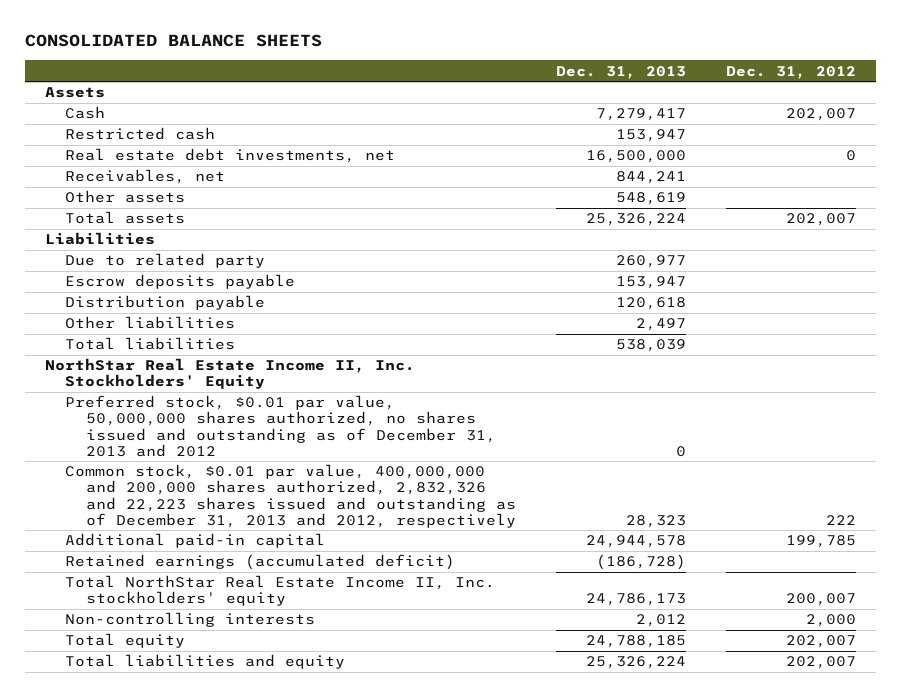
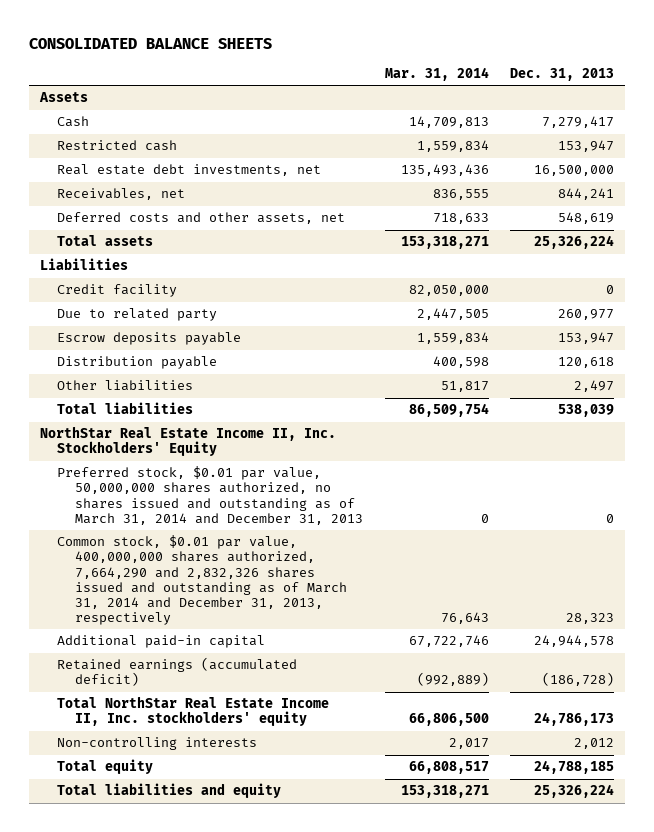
- | Dec. 31, 2013 | Dec. 31, 2012
+ | Mar. 31, 2014 | Dec. 31, 2013
- Other assets | 548,619 |
+ Deferred costs and other assets, net | 718,633 | 548,619
+ Credit facility | 82,050,000 | 0
- Preferred stock, $0.01 par value, 50,000,000 shares authorized, no shares issued and outstanding as of December 31, 2013 and 2012 | 0 |
- Common stock, $0.01 par value, 400,000,000 and 200,000 shares authorized, 2,832,326 and 22,223 shares issued and outstanding as of December 31, 2013 and 2012, respectively | 28,323 | 222
+ Preferred stock, $0.01 par value, 50,000,000 shares authorized, no shares issued and outstanding as of March 31, 2014 and December 31, 2013 | 0 | 0
+ Common stock, $0.01 par value, 400,000,000 shares authorized, 7,664,290 and 2,832,326 shares issued and outstanding as of March 31, 2014 and December 31, 2013, respectively | 76,643 | 28,323

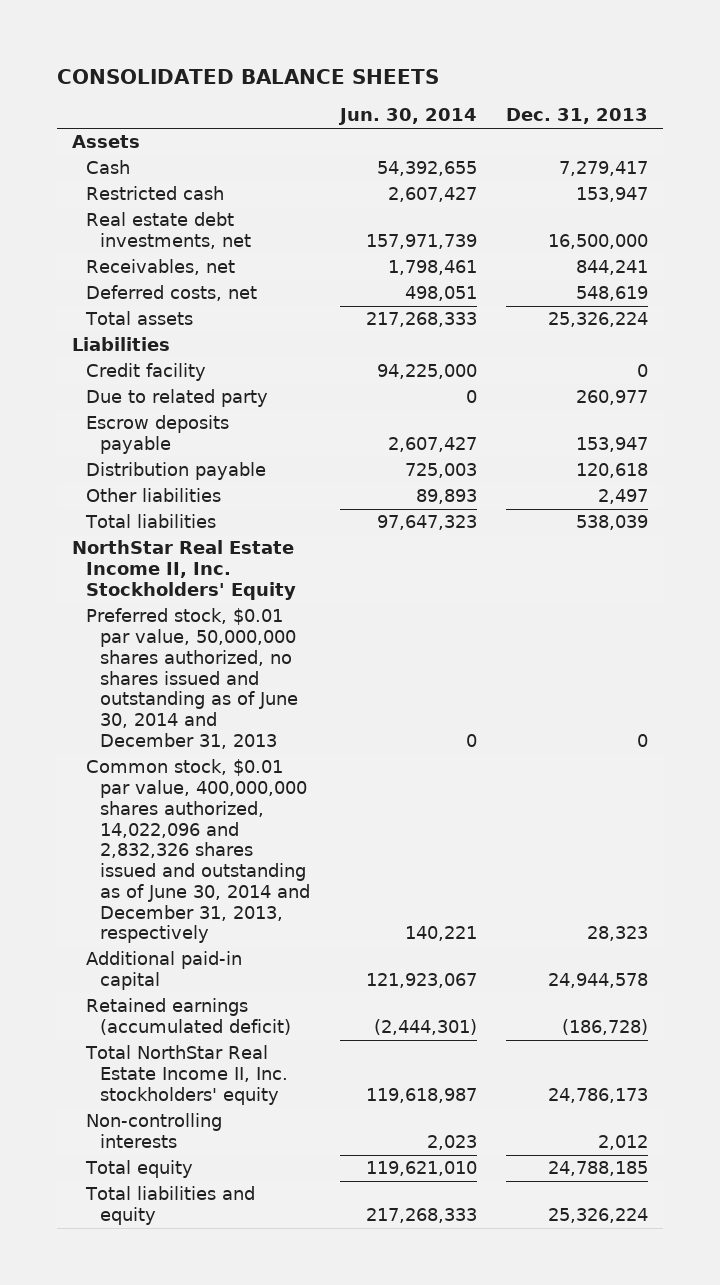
- | Mar. 31, 2014 | Dec. 31, 2013
+ | Jun. 30, 2014 | Dec. 31, 2013
- Deferred costs and other assets, net | 718,633 | 548,619
+ Deferred costs, net | 498,051 | 548,619
- Preferred stock, $0.01 par value, 50,000,000 shares authorized, no shares issued and outstanding as of March 31, 2014 and December 31, 2013 | 0 | 0
- Common stock, $0.01 par value, 400,000,000 shares authorized, 7,664,290 and 2,832,326 shares issued and outstanding as of March 31, 2014 and December 31, 2013, respectively | 76,643 | 28,323
+ Preferred stock, $0.01 par value, 50,000,000 shares authorized, no shares issued and outstanding as of June 30, 2014 and December 31, 2013 | 0 | 0
+ Common stock, $0.01 par value, 400,000,000 shares authorized, 14,022,096 and 2,832,326 shares issued and outstanding as of June 30, 2014 and December 31, 2013, respectively | 140,221 | 28,323

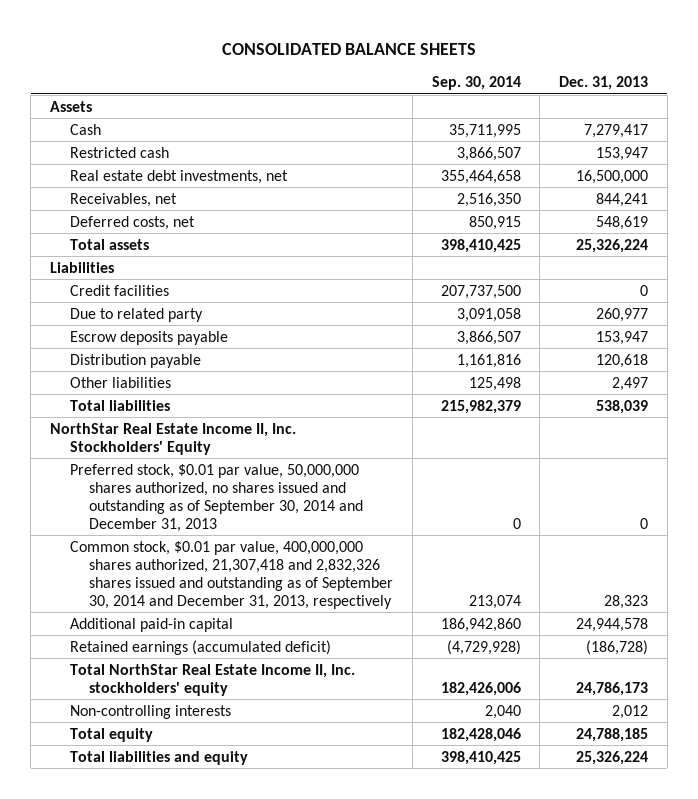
- | Jun. 30, 2014 | Dec. 31, 2013
+ | Sep. 30, 2014 | Dec. 31, 2013
- Credit facility | 94,225,000 | 0
+ Credit facilities | 207,737,500 | 0
- Preferred stock, $0.01 par value, 50,000,000 shares authorized, no shares issued and outstanding as of June 30, 2014 and December 31, 2013 | 0 | 0
- Common stock, $0.01 par value, 400,000,000 shares authorized, 14,022,096 and 2,832,326 shares issued and outstanding as of June 30, 2014 and December 31, 2013, respectively | 140,221 | 28,323
+ Preferred stock, $0.01 par value, 50,000,000 shares authorized, no shares issued and outstanding as of September 30, 2014 and December 31, 2013 | 0 | 0
+ Common stock, $0.01 par value, 400,000,000 shares authorized, 21,307,418 and 2,832,326 shares issued and outstanding as of September 30, 2014 and December 31, 2013, respectively | 213,074 | 28,323

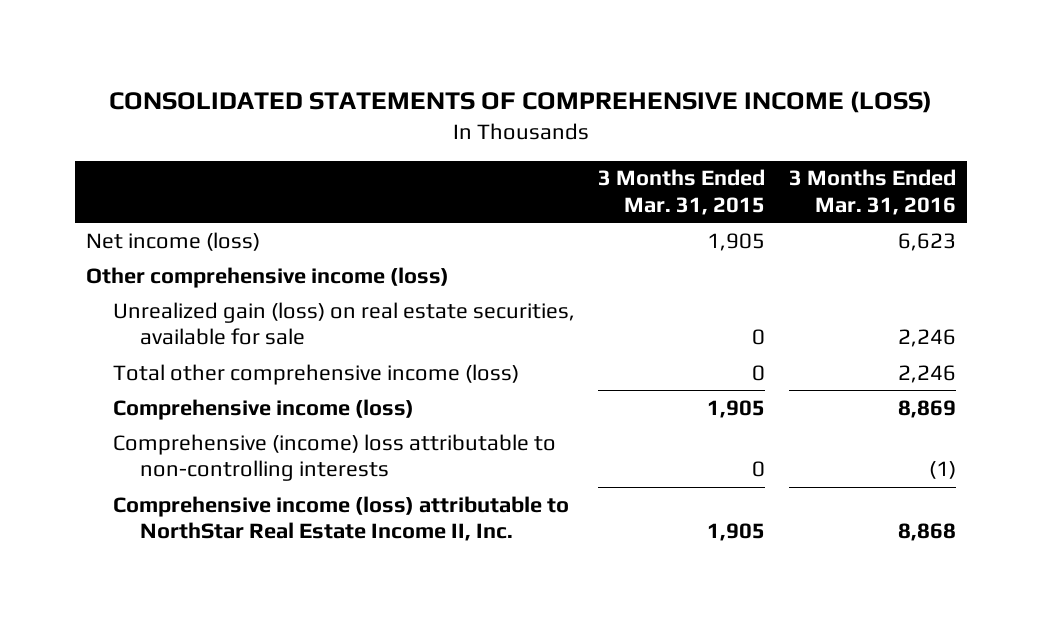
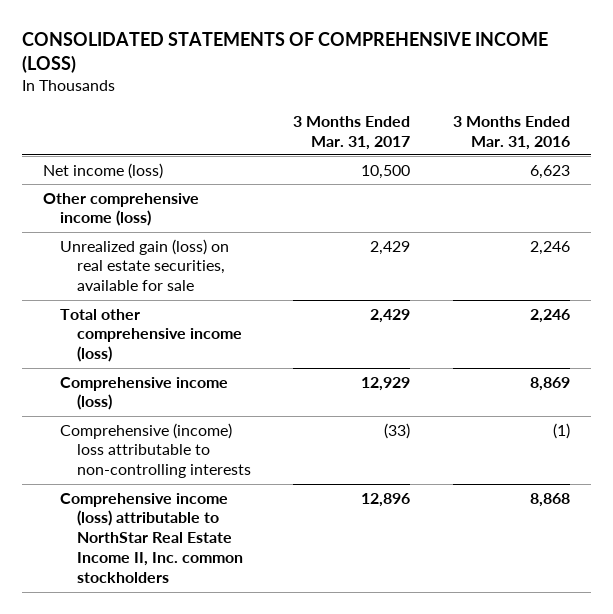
- | 3 Months Ended Mar. 31, 2015 | 3 Months Ended Mar. 31, 2016
+ | 3 Months Ended Mar. 31, 2017 | 3 Months Ended Mar. 31, 2016
- Comprehensive income (loss) attributable to NorthStar Real Estate Income II, Inc. | 1,905 | 8,868
+ Comprehensive income (loss) attributable to NorthStar Real Estate Income II, Inc. common stockholders | 12,896 | 8,868

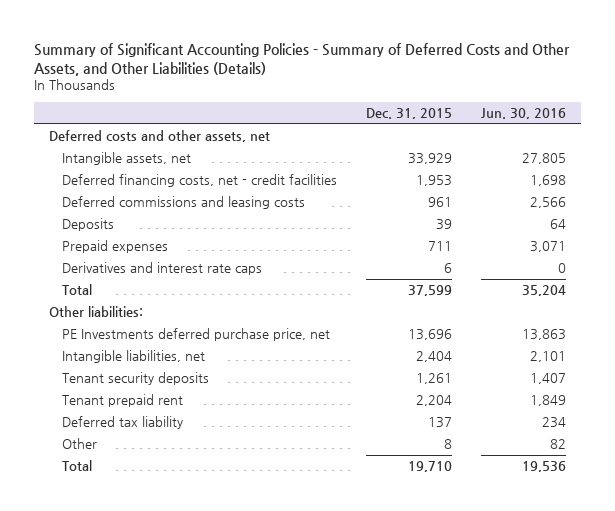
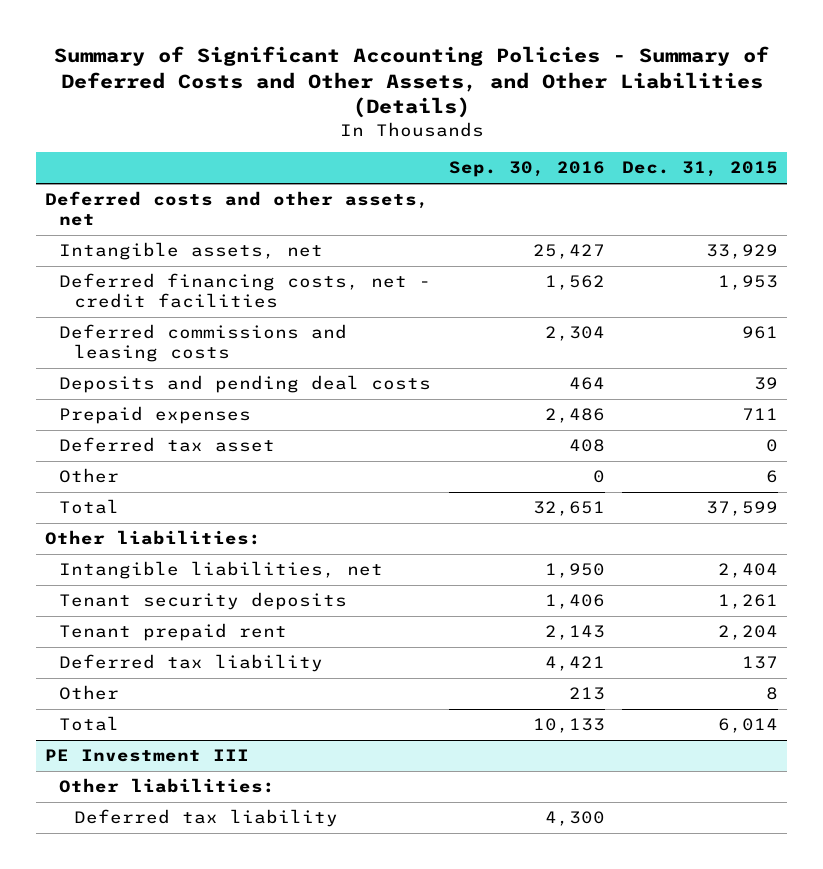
- | Dec. 31, 2015 | Jun. 30, 2016
+ | Sep. 30, 2016 | Dec. 31, 2015
- Deposits | 39 | 64
+ Deposits and pending deal costs | 464 | 39
- Derivatives and interest rate caps | 6 | 0
+ Deferred tax asset | 408 | 0
+ Other | 0 | 6
- PE Investments deferred purchase price, net | 13,696 | 13,863
- Total | 19,710 | 19,536
+ Total | 10,133 | 6,014
+ PE Investment III
+ Other liabilities:
+ Deferred tax liability | 4,300 |

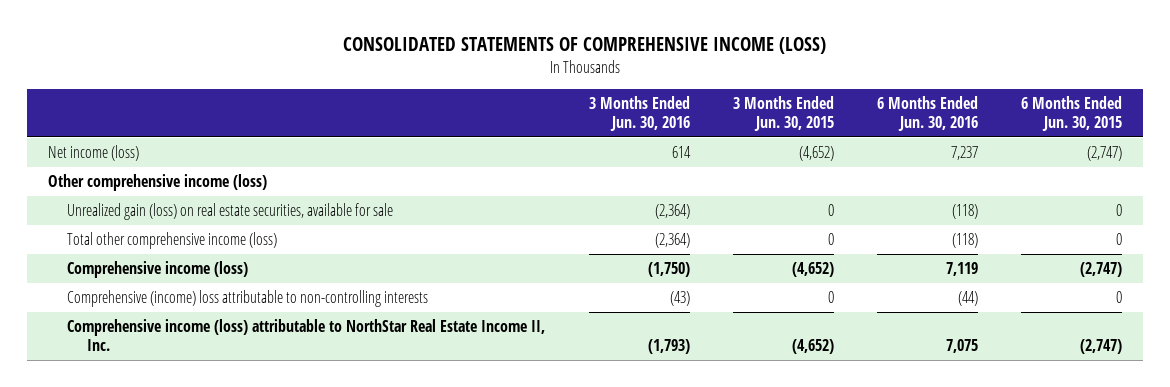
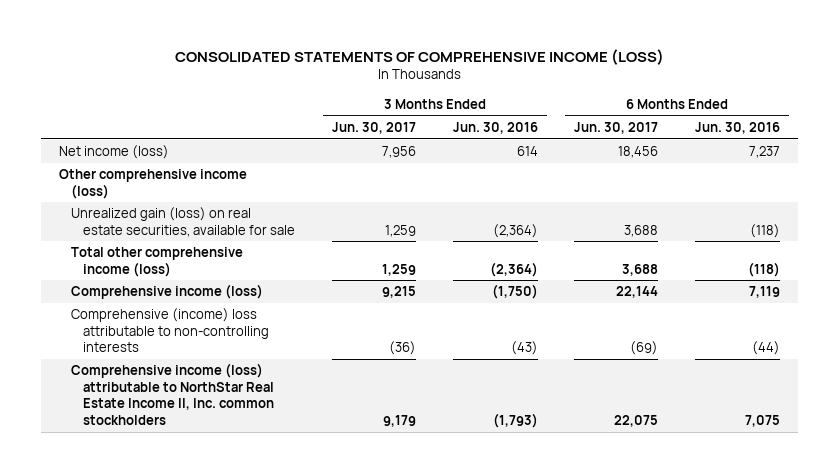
- | 3 Months Ended Jun. 30, 2016 | 3 Months Ended Jun. 30, 2015 | 6 Months Ended Jun. 30, 2016 | 6 Months Ended Jun. 30, 2015
+ | 3 Months Ended Jun. 30, 2017 | 3 Months Ended Jun. 30, 2016 | 6 Months Ended Jun. 30, 2017 | 6 Months Ended Jun. 30, 2016
- Comprehensive income (loss) attributable to NorthStar Real Estate Income II, Inc. | (1,793) | (4,652) | 7,075 | (2,747)
+ Comprehensive income (loss) attributable to NorthStar Real Estate Income II, Inc. common stockholders | 9,179 | (1,793) | 22,075 | 7,075

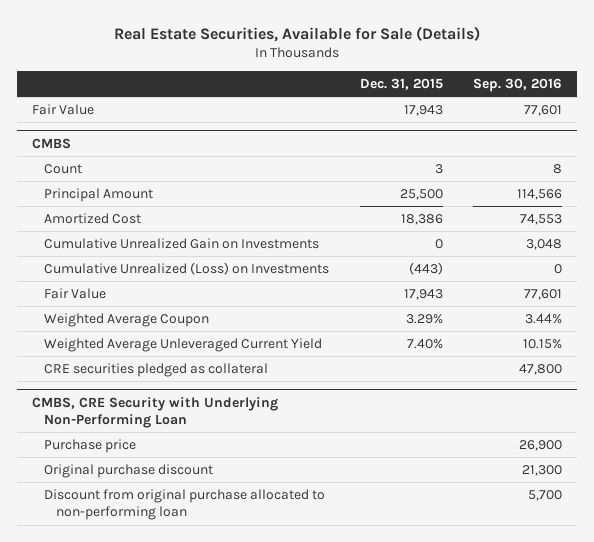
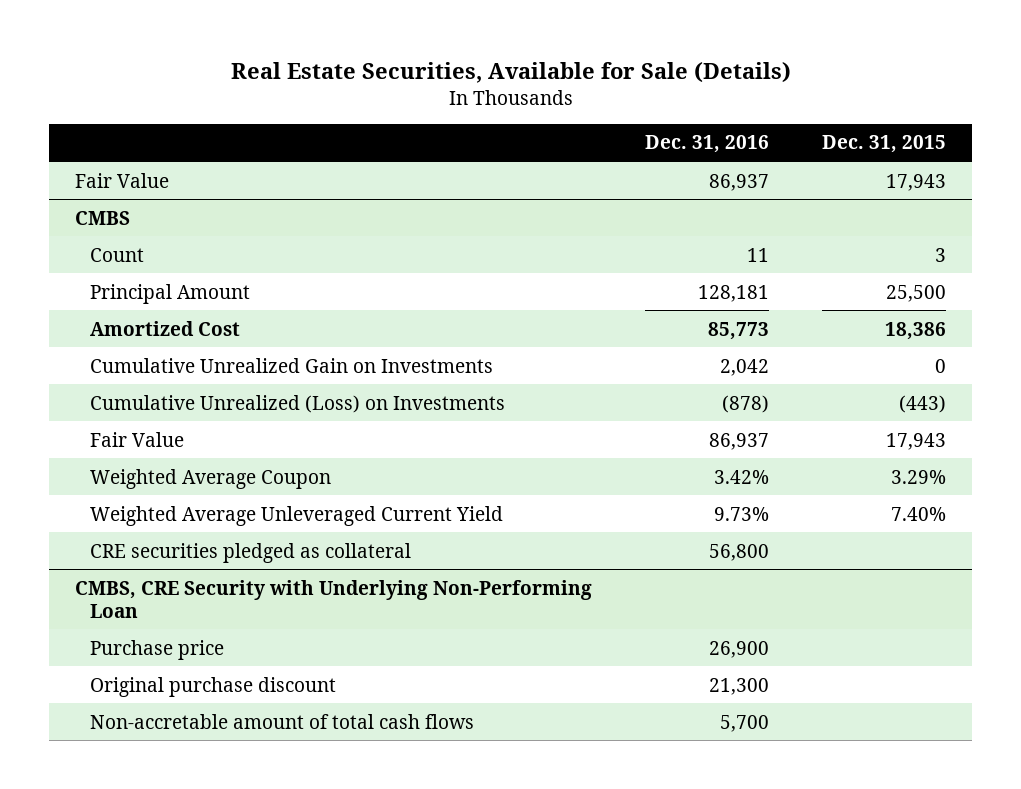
- | Dec. 31, 2015 | Sep. 30, 2016
+ | Dec. 31, 2016 | Dec. 31, 2015
@ CMBS, CRE Security with Underlying Non-Performing Loan
- Discount from original purchase allocated to non-performing loan | | 5,700
+ Non-accretable amount of total cash flows | 5,700 |

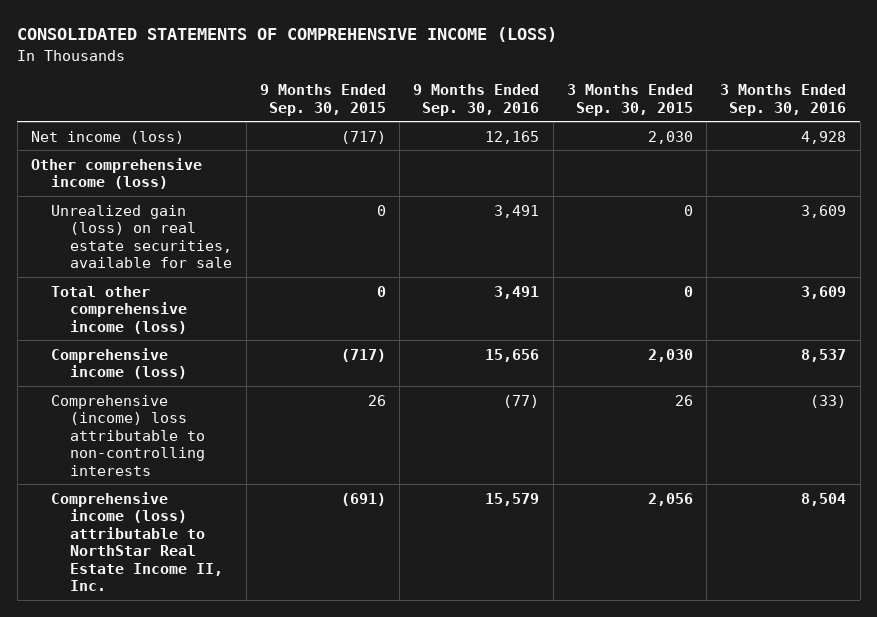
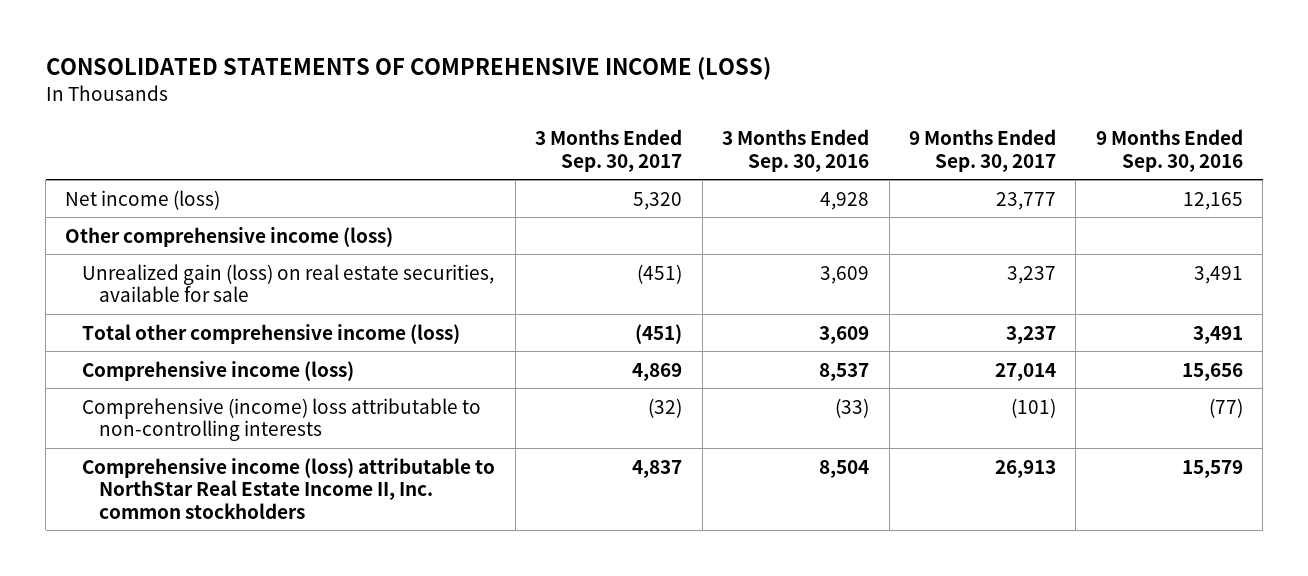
- | 9 Months Ended Sep. 30, 2015 | 9 Months Ended Sep. 30, 2016 | 3 Months Ended Sep. 30, 2015 | 3 Months Ended Sep. 30, 2016
+ | 3 Months Ended Sep. 30, 2017 | 3 Months Ended Sep. 30, 2016 | 9 Months Ended Sep. 30, 2017 | 9 Months Ended Sep. 30, 2016
- Comprehensive income (loss) attributable to NorthStar Real Estate Income II, Inc. | (691) | 15,579 | 2,056 | 8,504
+ Comprehensive income (loss) attributable to NorthStar Real Estate Income II, Inc. common stockholders | 4,837 | 8,504 | 26,913 | 15,579

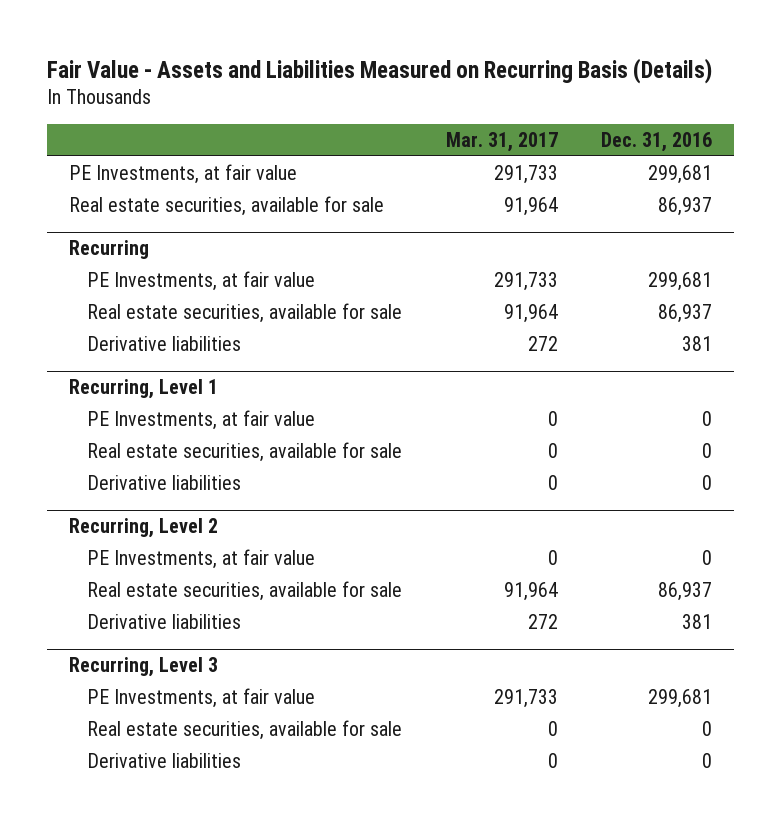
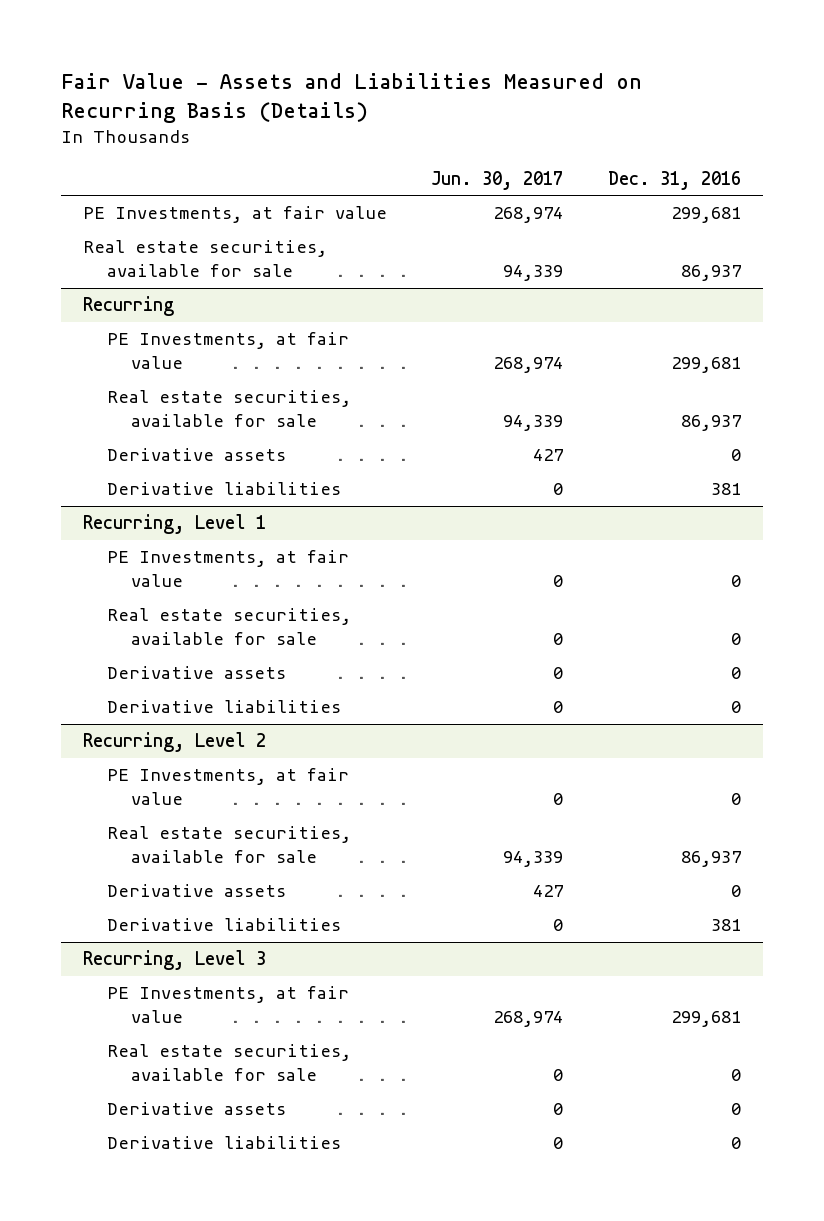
- | Mar. 31, 2017 | Dec. 31, 2016
+ | Jun. 30, 2017 | Dec. 31, 2016
@ Recurring
+ Derivative assets | 427 | 0
@ Recurring, Level 1
+ Derivative assets | 0 | 0
@ Recurring, Level 2
+ Derivative assets | 427 | 0
@ Recurring, Level 3
+ Derivative assets | 0 | 0

